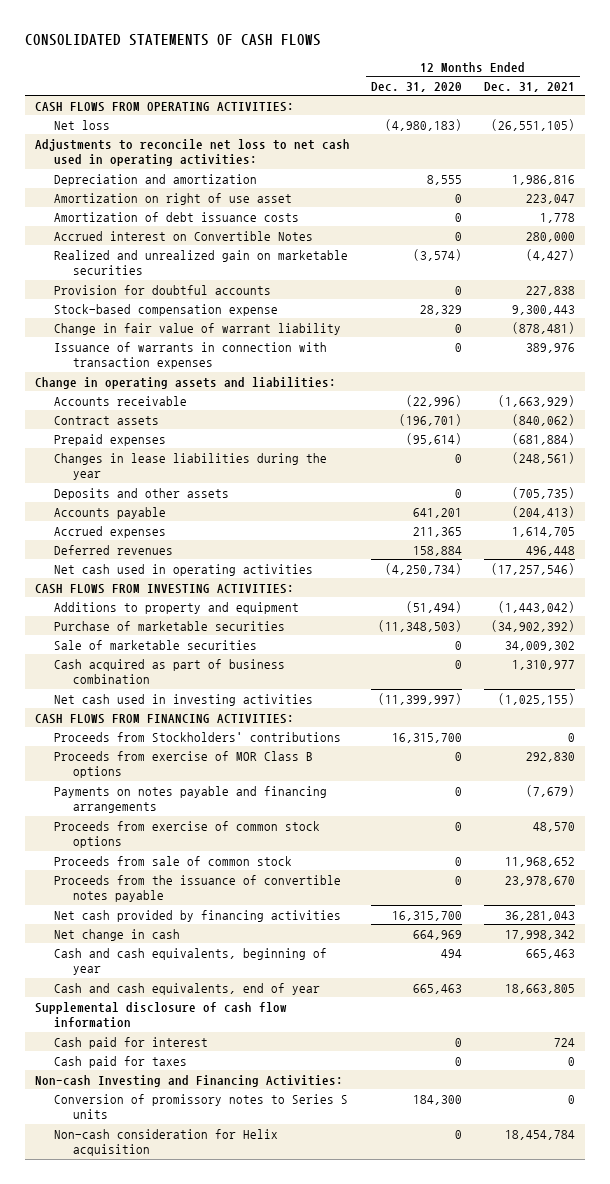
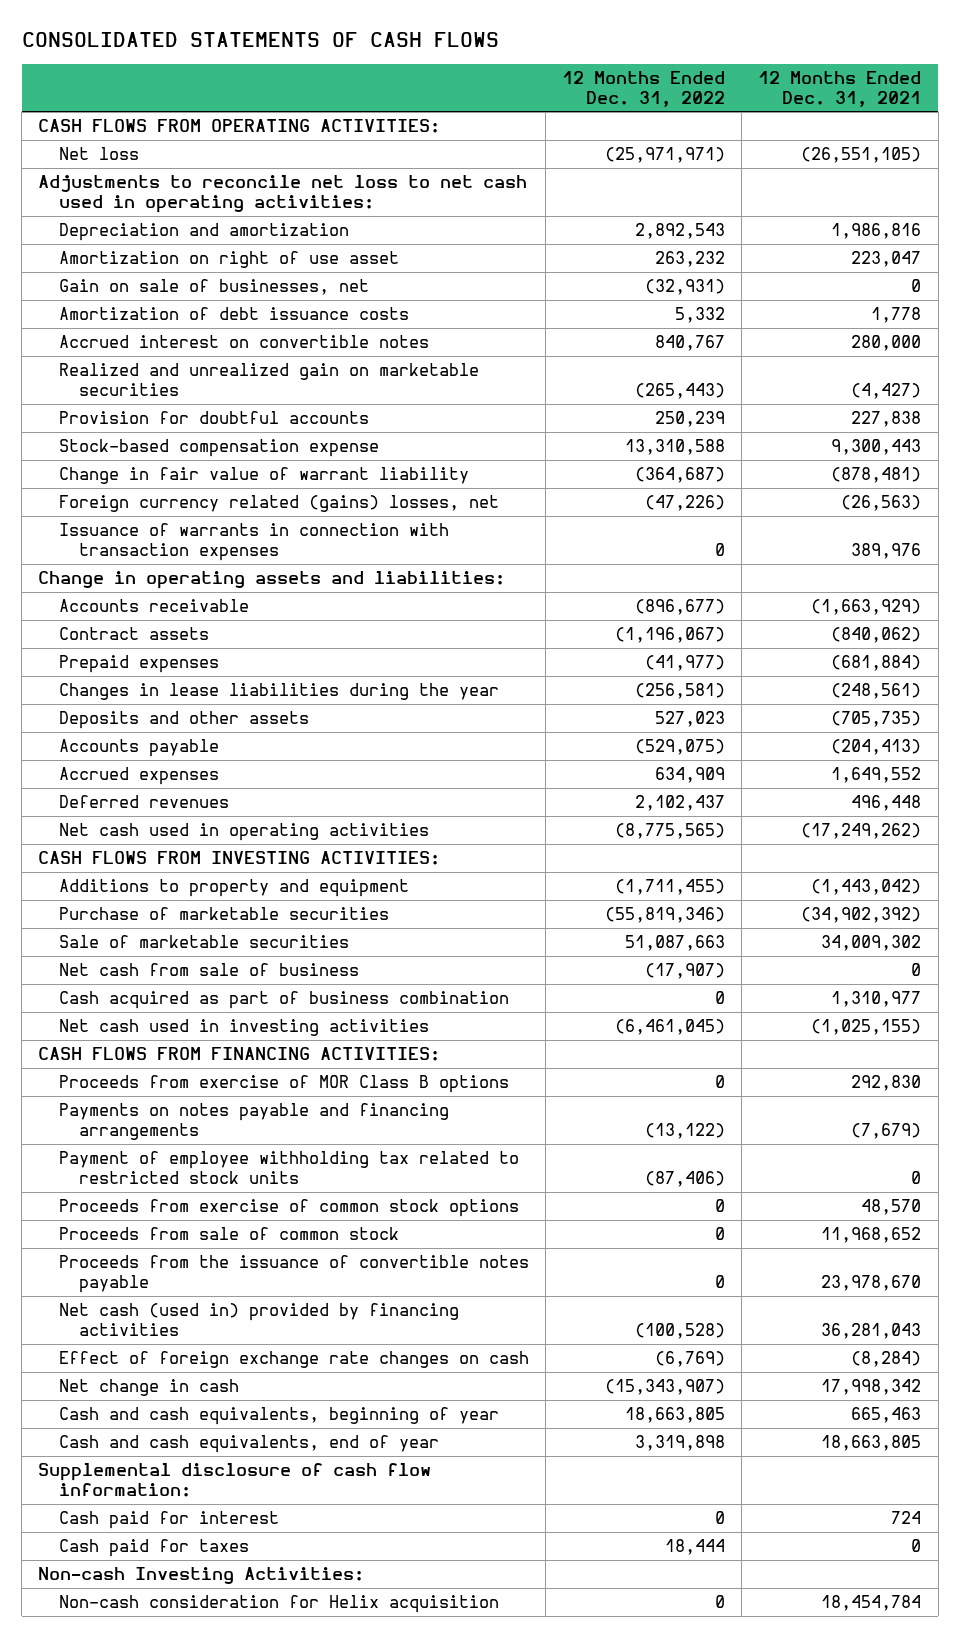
- | 12 Months Ended Dec. 31, 2020 | 12 Months Ended Dec. 31, 2021
+ | 12 Months Ended Dec. 31, 2022 | 12 Months Ended Dec. 31, 2021
+ Gain on sale of businesses, net | (32,931) | 0
- Accrued interest on Convertible Notes | 0 | 280,000
+ Accrued interest on convertible notes | 840,767 | 280,000
+ Foreign currency related (gains) losses, net | (47,226) | (26,563)
- Accrued expenses | 211,365 | 1,614,705
+ Accrued expenses | 634,909 | 1,649,552
- Net cash used in operating activities | (4,250,734) | (17,257,546)
+ Net cash used in operating activities | (8,775,565) | (17,249,262)
+ Net cash from sale of business | (17,907) | 0
- Proceeds from Stockholders' contributions | 16,315,700 | 0
+ Payment of employee withholding tax related to restricted stock units | (87,406) | 0
- Net cash provided by financing activities | 16,315,700 | 36,281,043
+ Net cash (used in) provided by financing activities | (100,528) | 36,281,043
+ Effect of foreign exchange rate changes on cash | (6,769) | (8,284)
- Supplemental disclosure of cash flow information
+ Supplemental disclosure of cash flow information:
- Non-cash Investing and Financing Activities:
- Conversion of promissory notes to Series S units | 184,300 | 0
+ Non-cash Investing Activities:

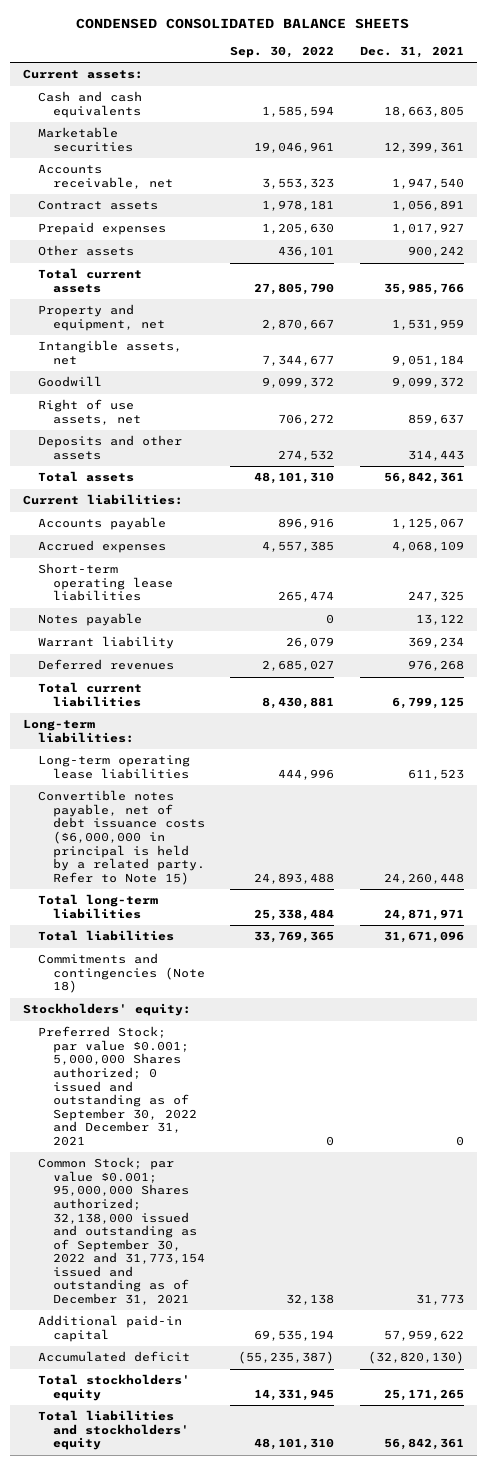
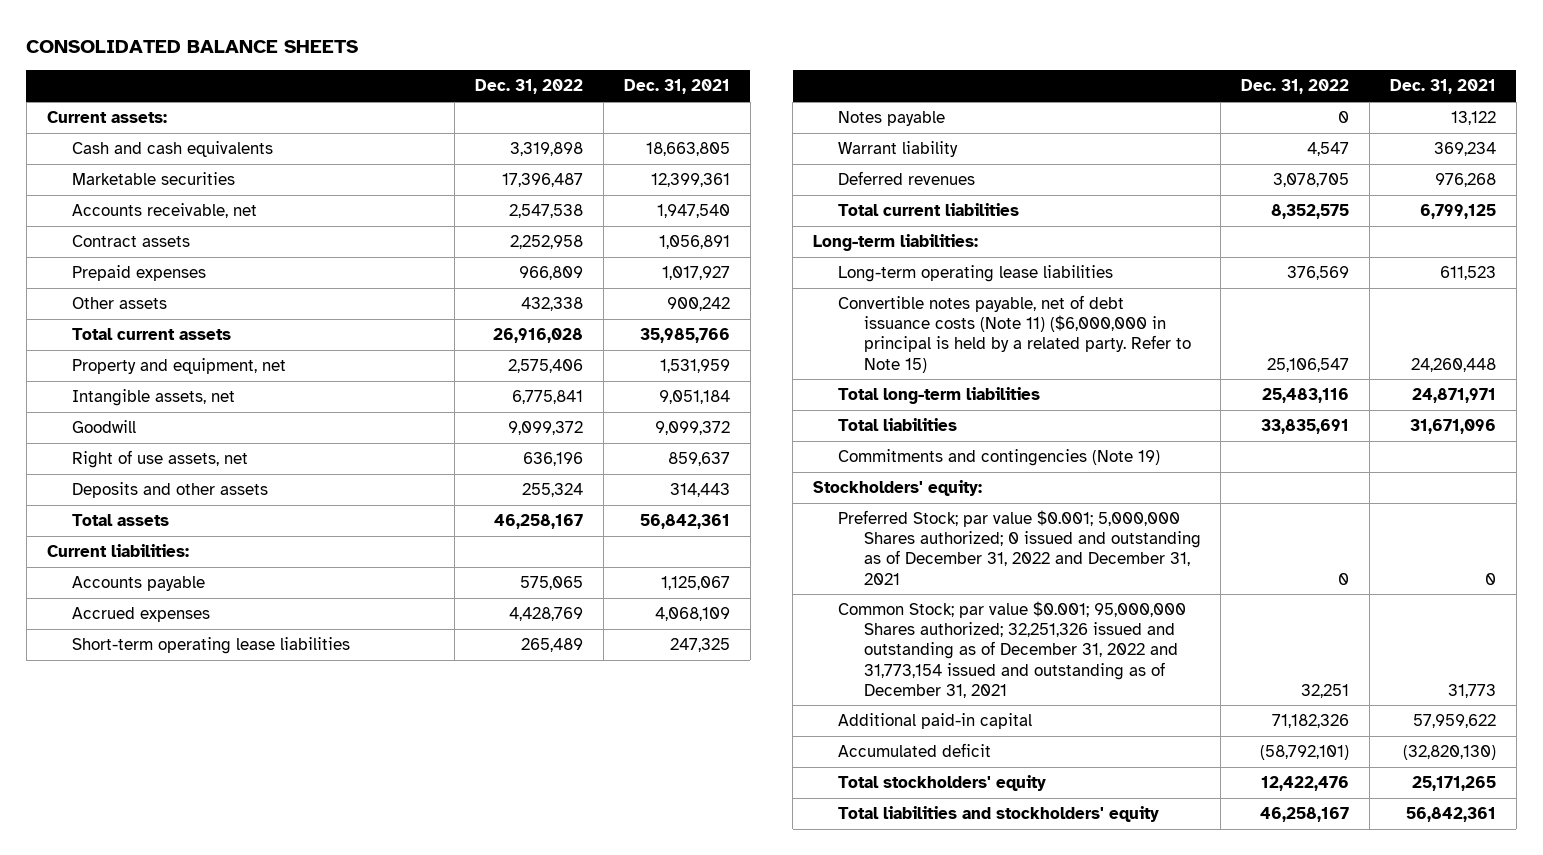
- CONDENSED CONSOLIDATED BALANCE SHEETS
+ CONSOLIDATED BALANCE SHEETS
- | Sep. 30, 2022 | Dec. 31, 2021
+ | Dec. 31, 2022 | Dec. 31, 2021
- Convertible notes payable, net of debt issuance costs ($6,000,000 in principal is held by a related party. Refer to Note 15) | 24,893,488 | 24,260,448
+ Convertible notes payable, net of debt issuance costs (Note 11) ($6,000,000 in principal is held by a related party. Refer to Note 15) | 25,106,547 | 24,260,448
- Commitments and contingencies (Note 18)
+ Commitments and contingencies (Note 19)
- Preferred Stock; par value $0.001; 5,000,000 Shares authorized; 0 issued and outstanding as of September 30, 2022 and December 31, 2021 | 0 | 0
- Common Stock; par value $0.001; 95,000,000 Shares authorized; 32,138,000 issued and outstanding as of September 30, 2022 and 31,773,154 issued and outstanding as of December 31, 2021 | 32,138 | 31,773
+ Preferred Stock; par value $0.001; 5,000,000 Shares authorized; 0 issued and outstanding as of December 31, 2022 and December 31, 2021 | 0 | 0
+ Common Stock; par value $0.001; 95,000,000 Shares authorized; 32,251,326 issued and outstanding as of December 31, 2022 and 31,773,154 issued and outstanding as of December 31, 2021 | 32,251 | 31,773

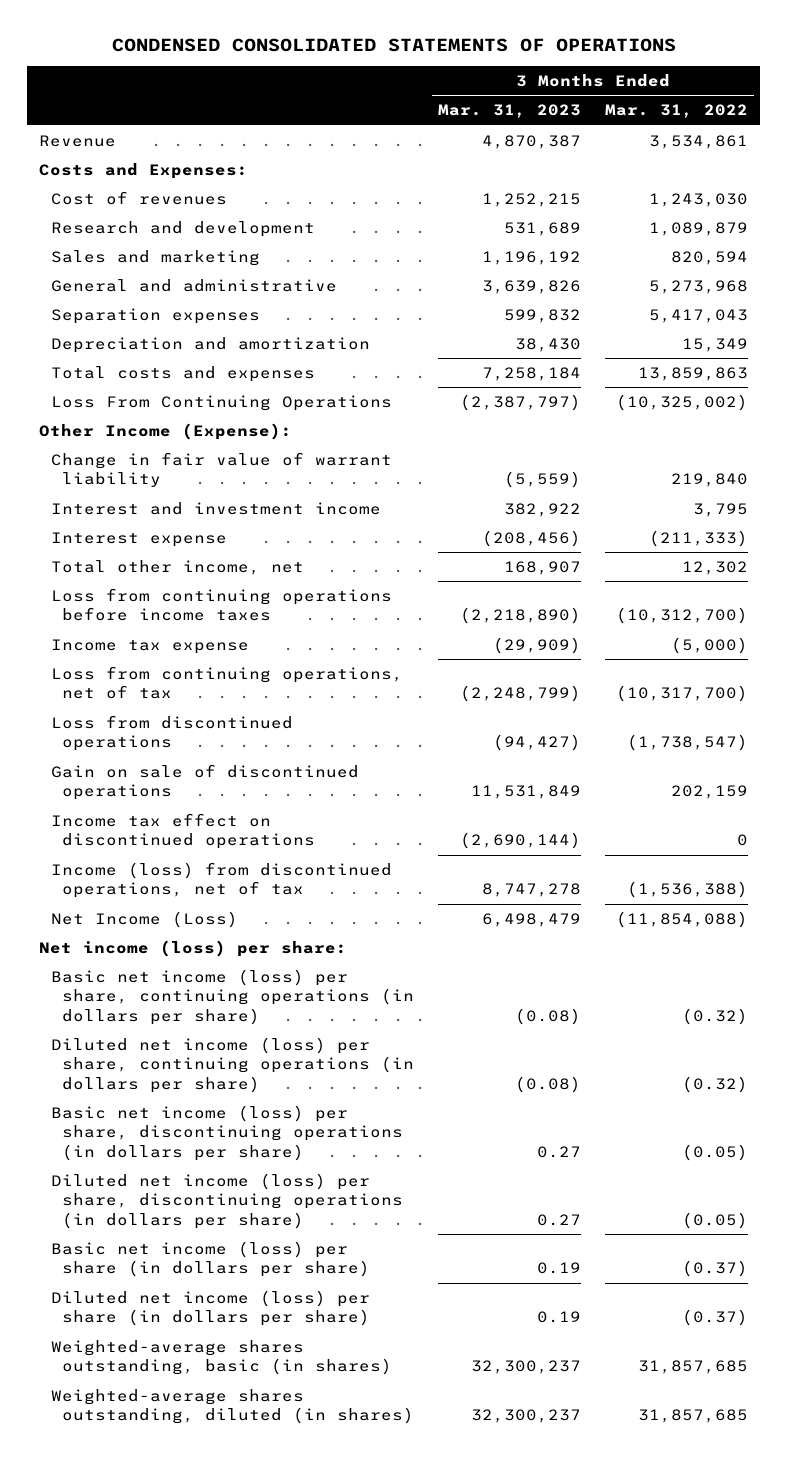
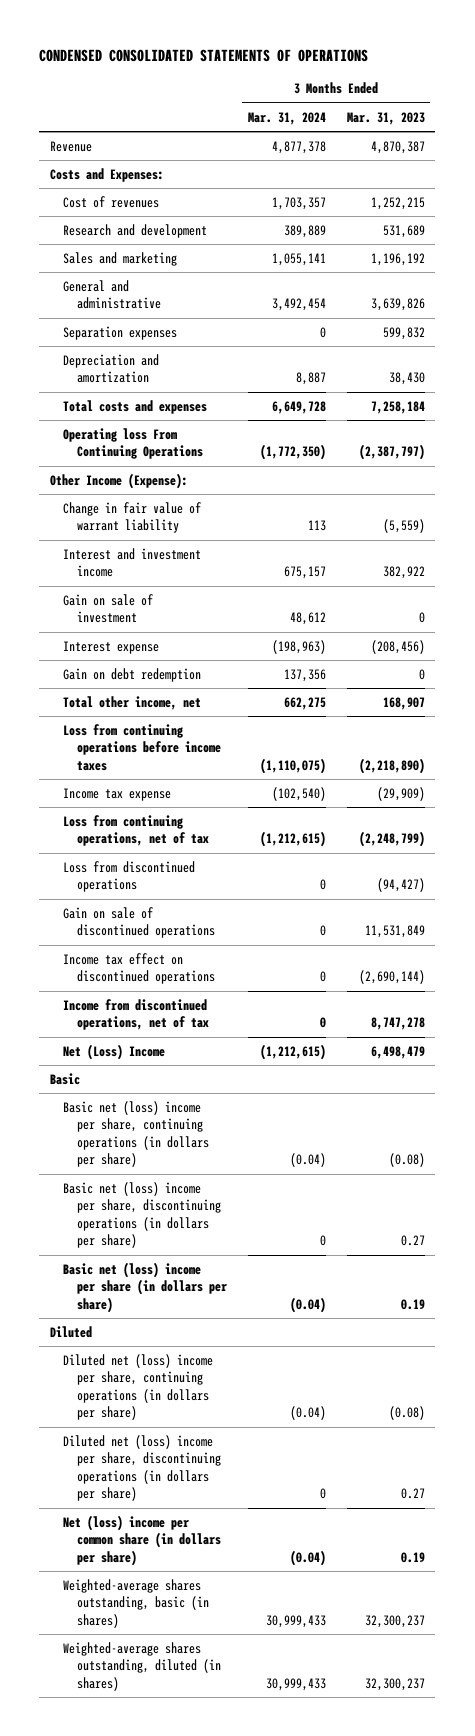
- | 3 Months Ended Mar. 31, 2023 | 3 Months Ended Mar. 31, 2022
+ | 3 Months Ended Mar. 31, 2024 | 3 Months Ended Mar. 31, 2023
- Loss From Continuing Operations | (2,387,797) | (10,325,002)
+ Operating loss From Continuing Operations | (1,772,350) | (2,387,797)
+ Gain on sale of investment | 48,612 | 0
+ Gain on debt redemption | 137,356 | 0
- Income (loss) from discontinued operations, net of tax | 8,747,278 | (1,536,388)
- Net Income (Loss) | 6,498,479 | (11,854,088)
- Net income (loss) per share:
- Basic net income (loss) per share, continuing operations (in dollars per share) | (0.08) | (0.32)
- Diluted net income (loss) per share, continuing operations (in dollars per share) | (0.08) | (0.32)
- Basic net income (loss) per share, discontinuing operations (in dollars per share) | 0.27 | (0.05)
- Diluted net income (loss) per share, discontinuing operations (in dollars per share) | 0.27 | (0.05)
- Basic net income (loss) per share (in dollars per share) | 0.19 | (0.37)
- Diluted net income (loss) per share (in dollars per share) | 0.19 | (0.37)
+ Income from discontinued operations, net of tax | 0 | 8,747,278
+ Net (Loss) Income | (1,212,615) | 6,498,479
+ Basic
+ Basic net (loss) income per share, continuing operations (in dollars per share) | (0.04) | (0.08)
+ Basic net (loss) income per share, discontinuing operations (in dollars per share) | 0 | 0.27
+ Basic net (loss) income per share (in dollars per share) | (0.04) | 0.19
+ Diluted
+ Diluted net (loss) income per share, continuing operations (in dollars per share) | (0.04) | (0.08)
+ Diluted net (loss) income per share, discontinuing operations (in dollars per share) | 0 | 0.27
+ Net (loss) income per common share (in dollars per share) | (0.04) | 0.19

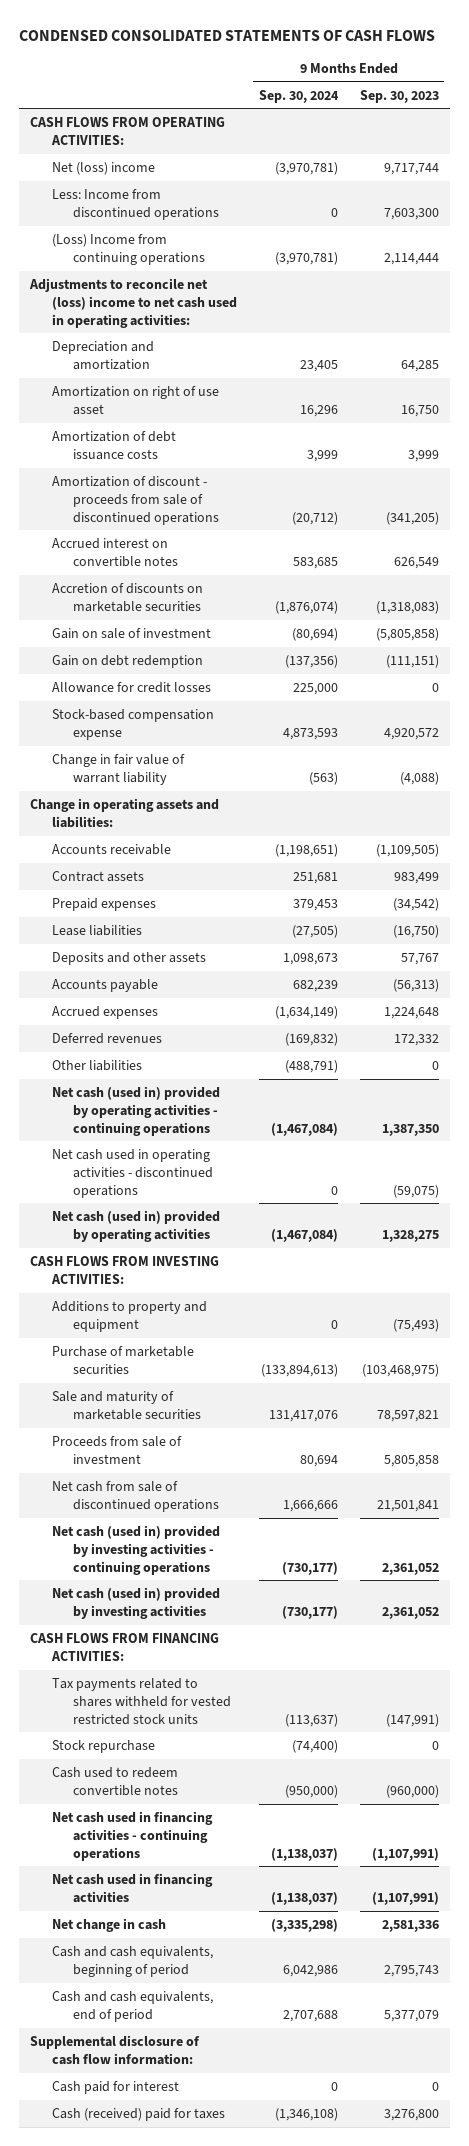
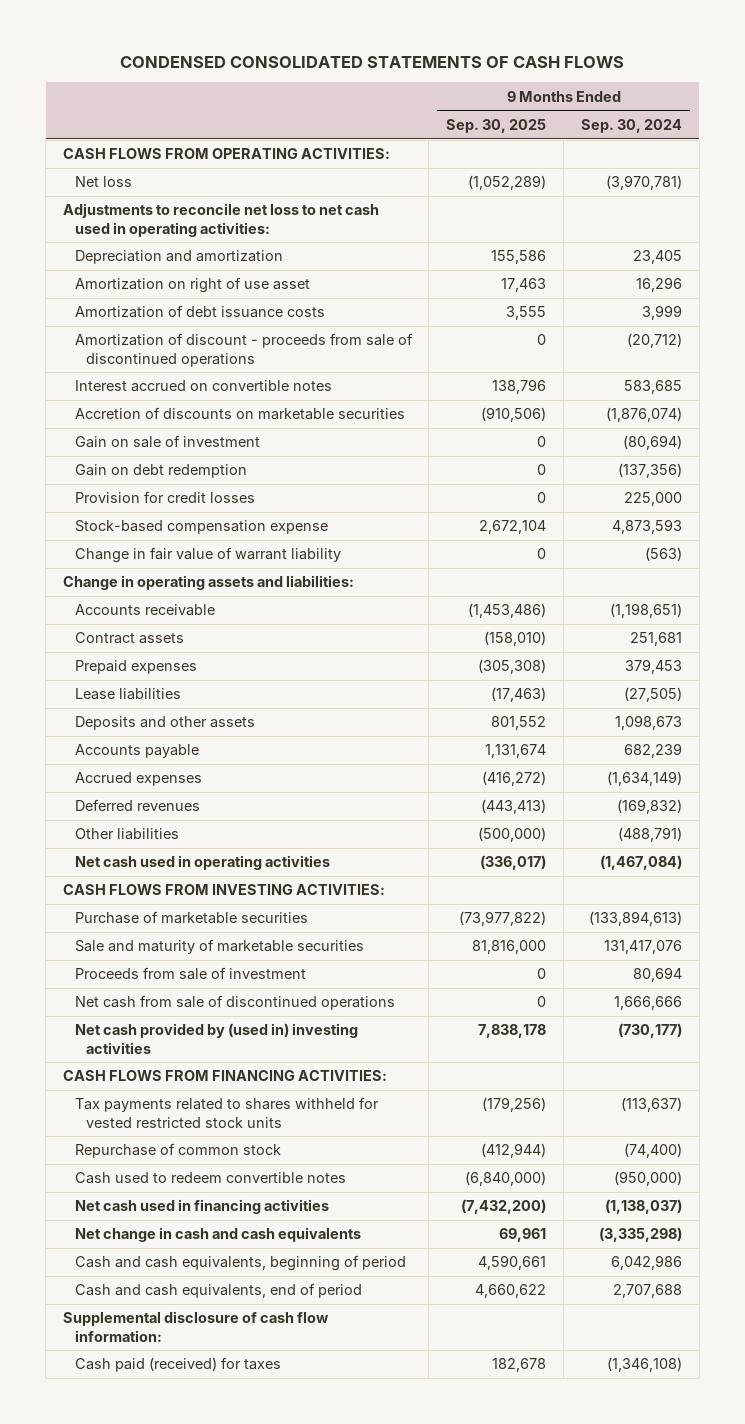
- | 9 Months Ended Sep. 30, 2024 | 9 Months Ended Sep. 30, 2023
+ | 9 Months Ended Sep. 30, 2025 | 9 Months Ended Sep. 30, 2024
- Net (loss) income | (3,970,781) | 9,717,744
- Less: Income from discontinued operations | 0 | 7,603,300
- (Loss) Income from continuing operations | (3,970,781) | 2,114,444
- Adjustments to reconcile net (loss) income to net cash used in operating activities:
+ Net loss | (1,052,289) | (3,970,781)
+ Adjustments to reconcile net loss to net cash used in operating activities:
- Accrued interest on convertible notes | 583,685 | 626,549
+ Interest accrued on convertible notes | 138,796 | 583,685
- Allowance for credit losses | 225,000 | 0
+ Provision for credit losses | 0 | 225,000
- Net cash (used in) provided by operating activities - continuing operations | (1,467,084) | 1,387,350
- Net cash used in operating activities - discontinued operations | 0 | (59,075)
- Net cash (used in) provided by operating activities | (1,467,084) | 1,328,275
+ Net cash used in operating activities | (336,017) | (1,467,084)
- Additions to property and equipment | 0 | (75,493)
- Net cash (used in) provided by investing activities - continuing operations | (730,177) | 2,361,052
- Net cash (used in) provided by investing activities | (730,177) | 2,361,052
+ Net cash provided by (used in) investing activities | 7,838,178 | (730,177)
- Stock repurchase | (74,400) | 0
+ Repurchase of common stock | (412,944) | (74,400)
- Net cash used in financing activities - continuing operations | (1,138,037) | (1,107,991)
- Net change in cash | (3,335,298) | 2,581,336
+ Net change in cash and cash equivalents | 69,961 | (3,335,298)
- Cash paid for interest | 0 | 0
- Cash (received) paid for taxes | (1,346,108) | 3,276,800
+ Cash paid (received) for taxes | 182,678 | (1,346,108)

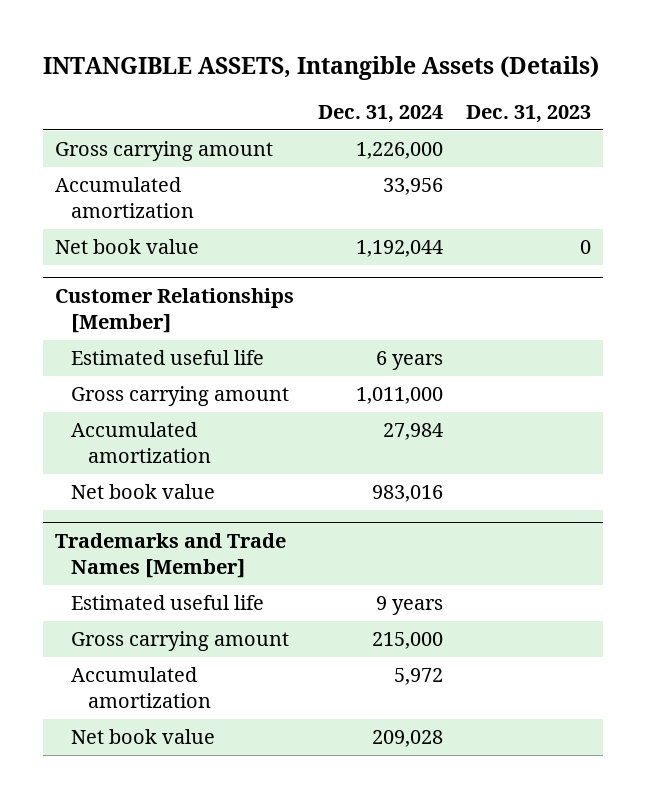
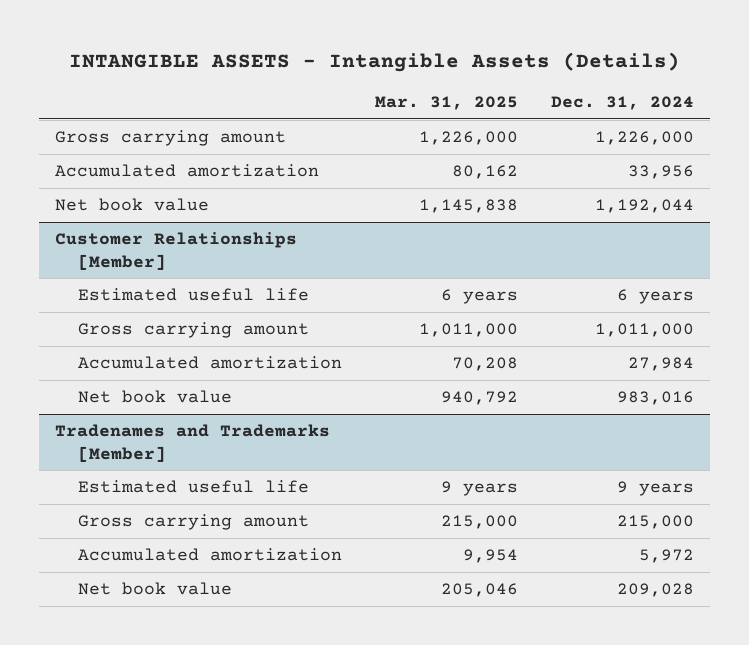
- INTANGIBLE ASSETS, Intangible Assets (Details)
+ INTANGIBLE ASSETS - Intangible Assets (Details)
- | Dec. 31, 2024 | Dec. 31, 2023
+ | Mar. 31, 2025 | Dec. 31, 2024
- Trademarks and Trade Names [Member]
+ Tradenames and Trademarks [Member]

